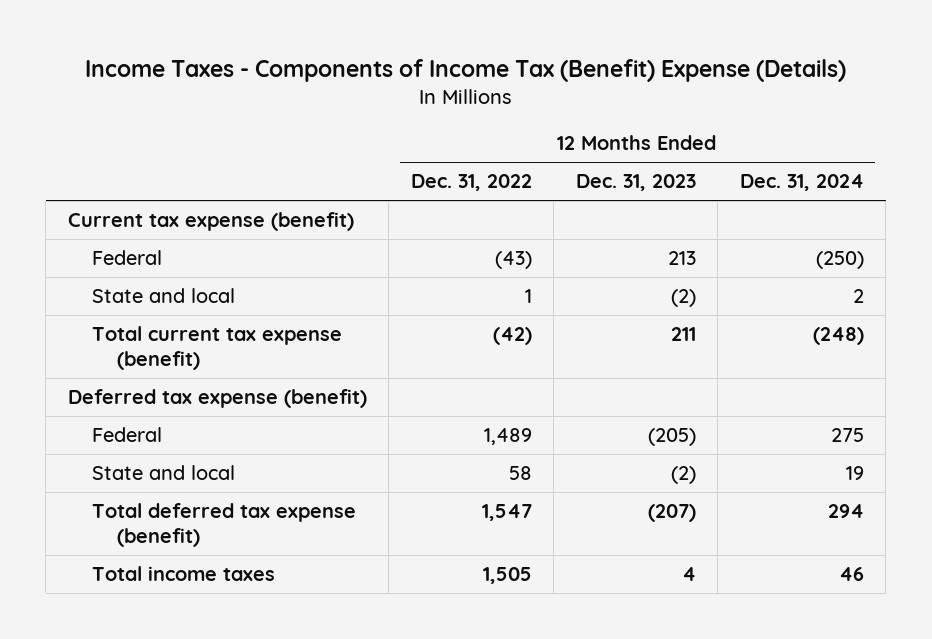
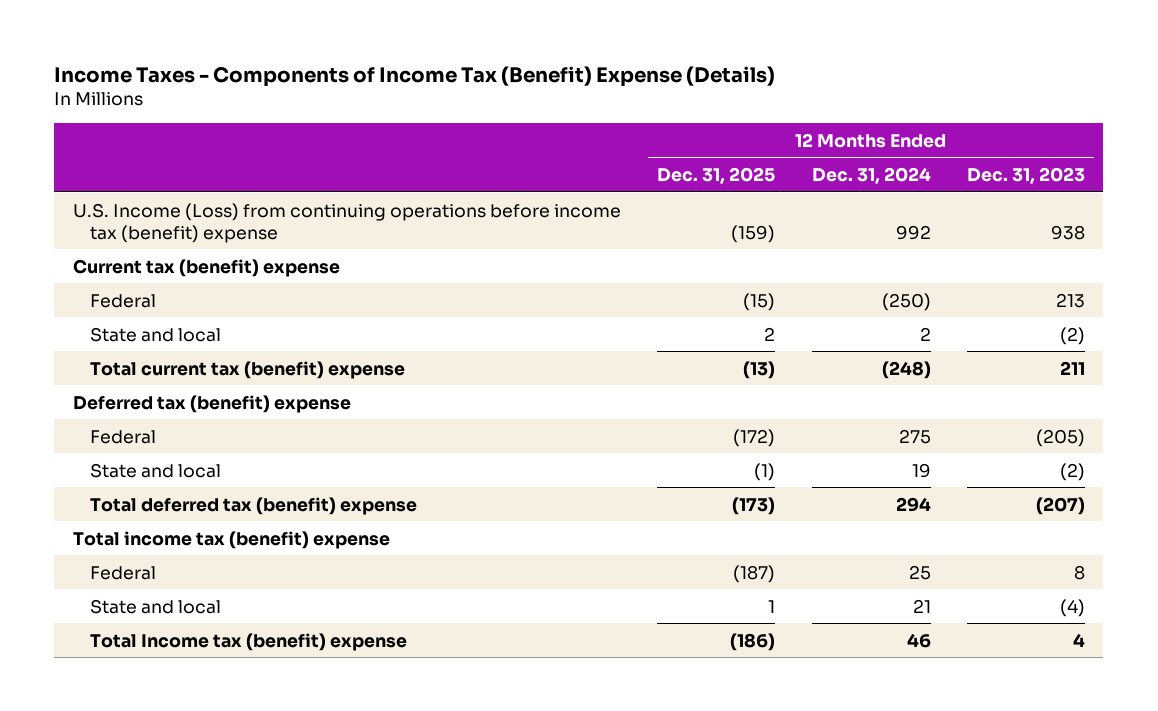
- | 12 Months Ended Dec. 31, 2022 | 12 Months Ended Dec. 31, 2023 | 12 Months Ended Dec. 31, 2024
+ | 12 Months Ended Dec. 31, 2025 | 12 Months Ended Dec. 31, 2024 | 12 Months Ended Dec. 31, 2023
- Current tax expense (benefit)
+ U.S. Income (Loss) from continuing operations before income tax (benefit) expense | (159) | 992 | 938
+ Current tax (benefit) expense
- Total current tax expense (benefit) | (42) | 211 | (248)
- Deferred tax expense (benefit)
+ Total current tax (benefit) expense | (13) | (248) | 211
+ Deferred tax (benefit) expense
- Total deferred tax expense (benefit) | 1,547 | (207) | 294
- Total income taxes | 1,505 | 4 | 46
+ Total deferred tax (benefit) expense | (173) | 294 | (207)
+ Total income tax (benefit) expense
+ Federal | (187) | 25 | 8
+ State and local | 1 | 21 | (4)
+ Total Income tax (benefit) expense | (186) | 46 | 4

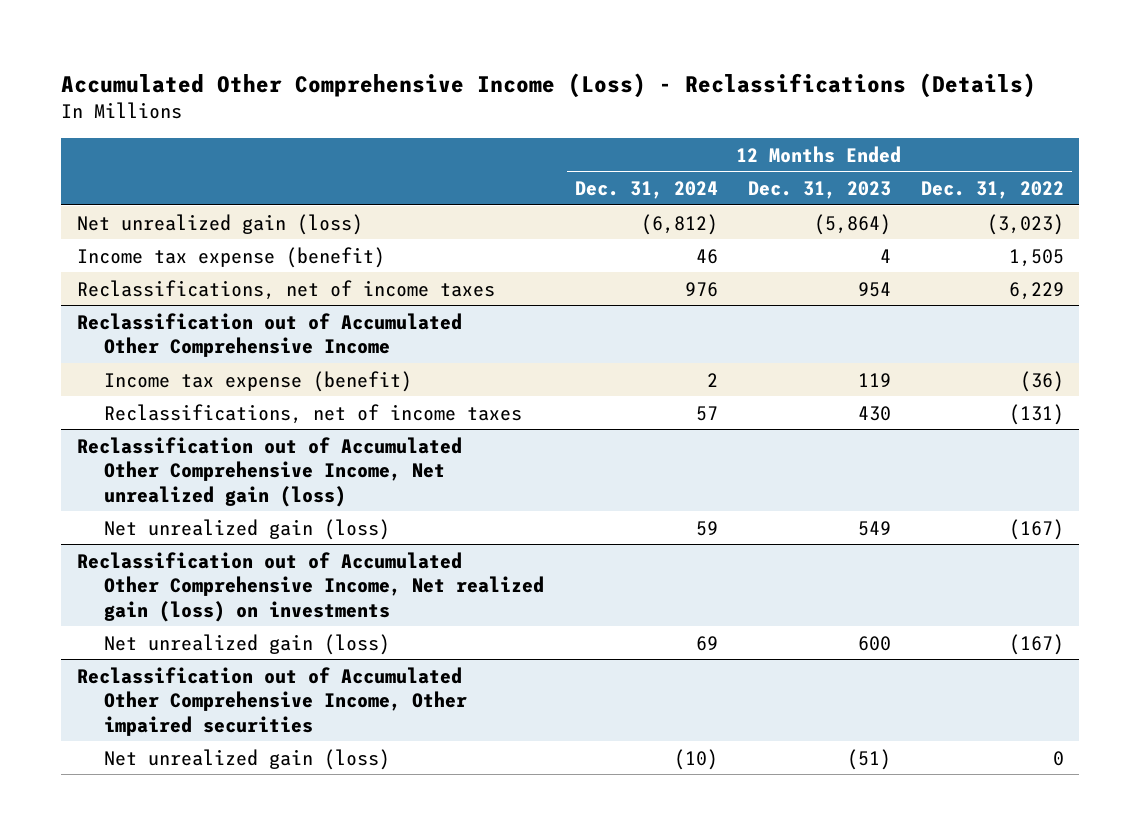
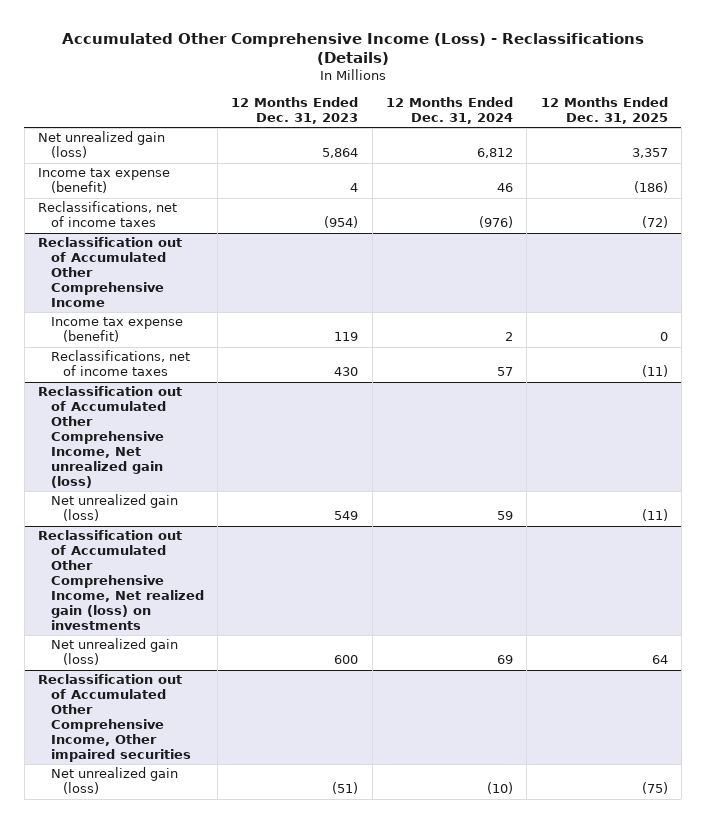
- | 12 Months Ended Dec. 31, 2024 | 12 Months Ended Dec. 31, 2023 | 12 Months Ended Dec. 31, 2022
+ | 12 Months Ended Dec. 31, 2023 | 12 Months Ended Dec. 31, 2024 | 12 Months Ended Dec. 31, 2025
- Net unrealized gain (loss) | (6,812) | (5,864) | (3,023)
+ Net unrealized gain (loss) | 5,864 | 6,812 | 3,357
- Reclassifications, net of income taxes | 976 | 954 | 6,229
+ Reclassifications, net of income taxes | (954) | (976) | (72)

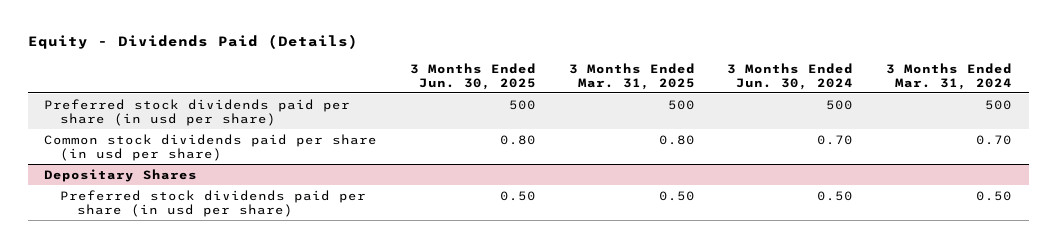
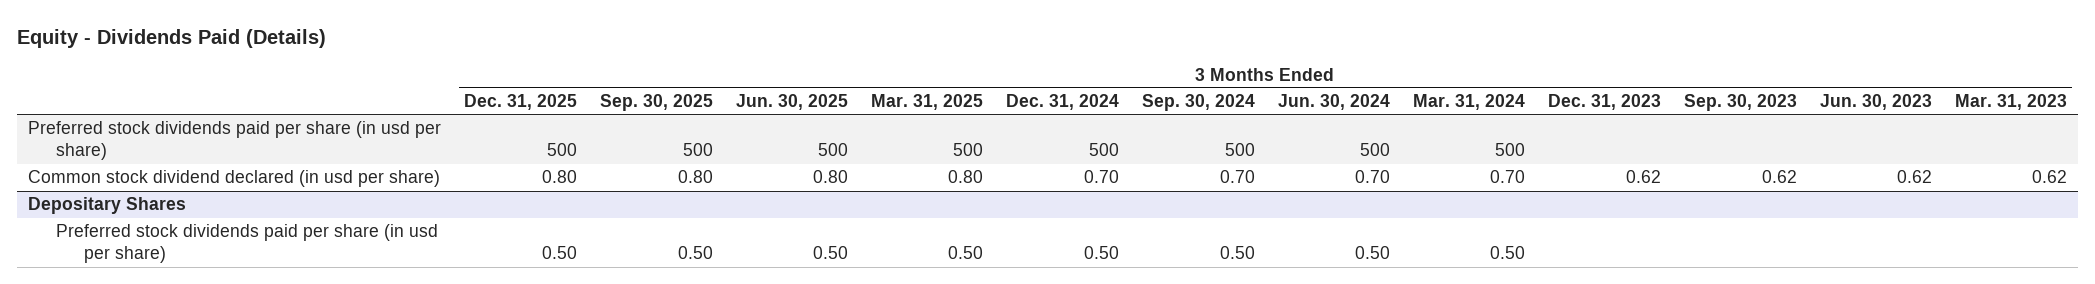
- | 3 Months Ended Jun. 30, 2025 | 3 Months Ended Mar. 31, 2025 | 3 Months Ended Jun. 30, 2024 | 3 Months Ended Mar. 31, 2024
+ | 3 Months Ended Dec. 31, 2025 | 3 Months Ended Sep. 30, 2025 | 3 Months Ended Jun. 30, 2025 | 3 Months Ended Mar. 31, 2025 | 3 Months Ended Dec. 31, 2024 | 3 Months Ended Sep. 30, 2024 | 3 Months Ended Jun. 30, 2024 | 3 Months Ended Mar. 31, 2024 | 3 Months Ended Dec. 31, 2023 | 3 Months Ended Sep. 30, 2023 | 3 Months Ended Jun. 30, 2023 | 3 Months Ended Mar. 31, 2023
- Common stock dividends paid per share (in usd per share) | 0.80 | 0.80 | 0.70 | 0.70
+ Common stock dividend declared (in usd per share) | 0.80 | 0.80 | 0.80 | 0.80 | 0.70 | 0.70 | 0.70 | 0.70 | 0.62 | 0.62 | 0.62 | 0.62

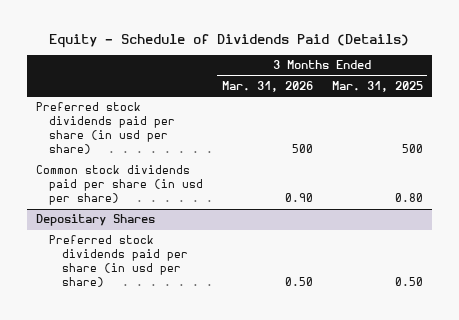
- Equity - Dividends Paid (Details)
+ Equity - Schedule of Dividends Paid (Details)
- | 3 Months Ended Dec. 31, 2025 | 3 Months Ended Sep. 30, 2025 | 3 Months Ended Jun. 30, 2025 | 3 Months Ended Mar. 31, 2025 | 3 Months Ended Dec. 31, 2024 | 3 Months Ended Sep. 30, 2024 | 3 Months Ended Jun. 30, 2024 | 3 Months Ended Mar. 31, 2024 | 3 Months Ended Dec. 31, 2023 | 3 Months Ended Sep. 30, 2023 | 3 Months Ended Jun. 30, 2023 | 3 Months Ended Mar. 31, 2023
+ | 3 Months Ended Mar. 31, 2026 | 3 Months Ended Mar. 31, 2025
- Common stock dividend declared (in usd per share) | 0.80 | 0.80 | 0.80 | 0.80 | 0.70 | 0.70 | 0.70 | 0.70 | 0.62 | 0.62 | 0.62 | 0.62
+ Common stock dividends paid per share (in usd per share) | 0.90 | 0.80

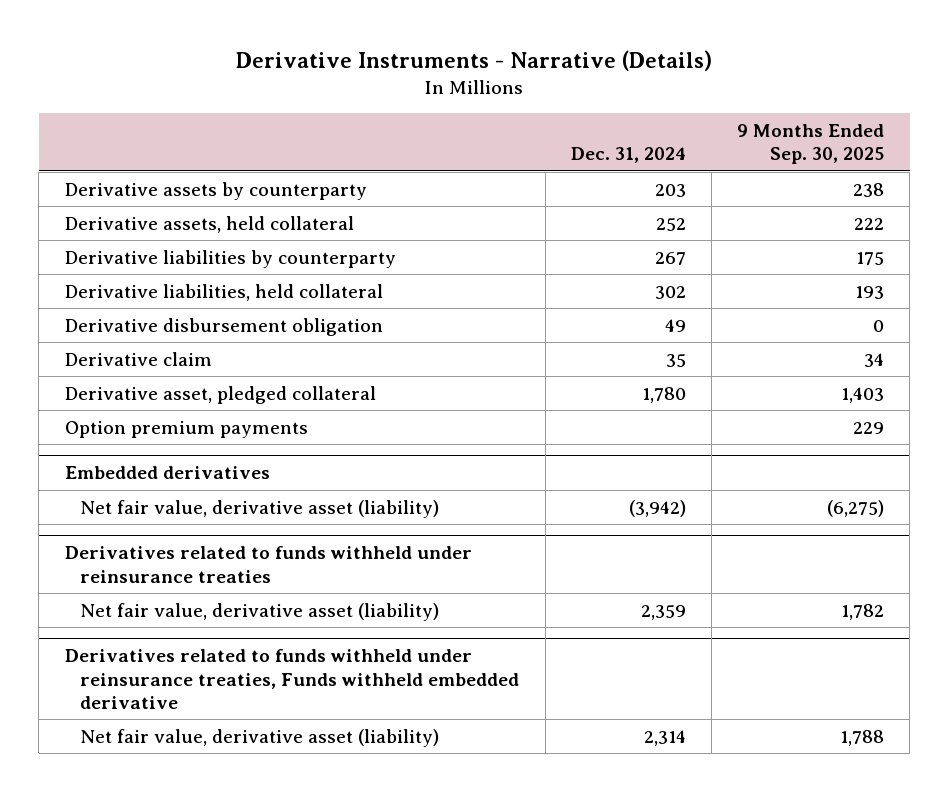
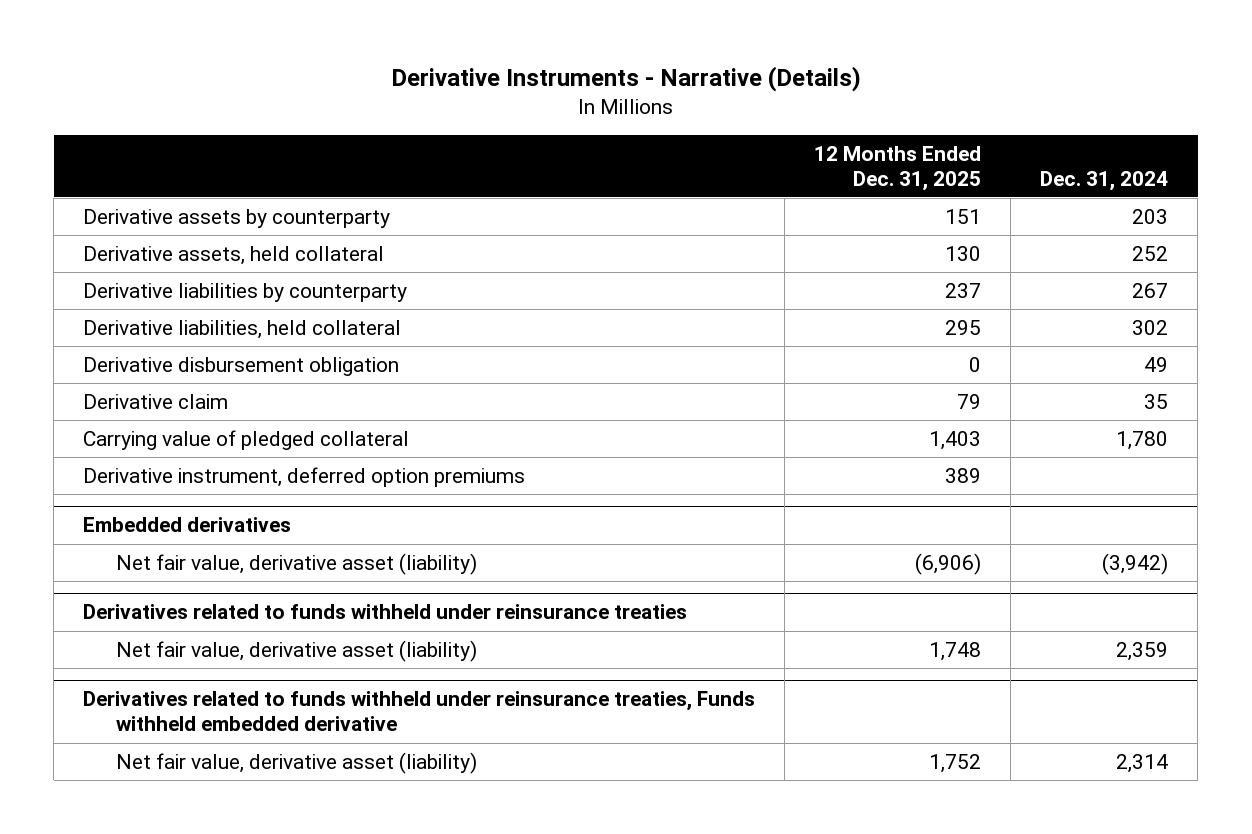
- | Dec. 31, 2024 | 9 Months Ended Sep. 30, 2025
+ | 12 Months Ended Dec. 31, 2025 | Dec. 31, 2024
- Derivative asset, pledged collateral | 1,780 | 1,403
- Option premium payments | | 229
+ Carrying value of pledged collateral | 1,403 | 1,780
+ Derivative instrument, deferred option premiums | 389 |

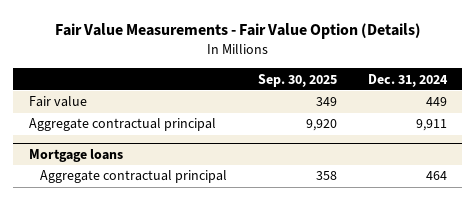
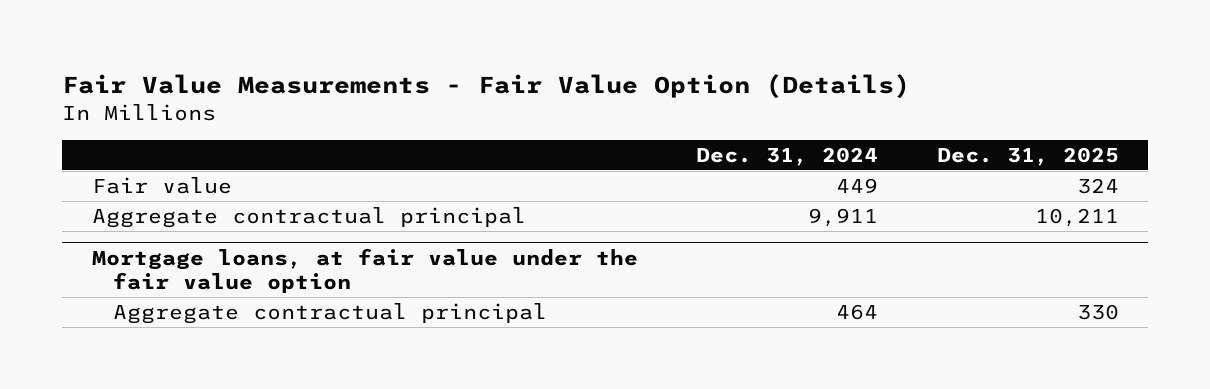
- | Sep. 30, 2025 | Dec. 31, 2024
+ | Dec. 31, 2024 | Dec. 31, 2025
- Mortgage loans
+ Mortgage loans, at fair value under the fair value option

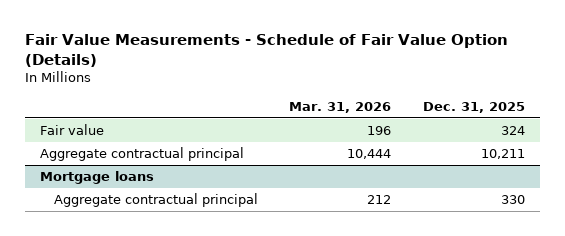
- Fair Value Measurements - Fair Value Option (Details)
+ Fair Value Measurements - Schedule of Fair Value Option (Details)
- | Dec. 31, 2024 | Dec. 31, 2025
+ | Mar. 31, 2026 | Dec. 31, 2025
- Mortgage loans, at fair value under the fair value option
+ Mortgage loans

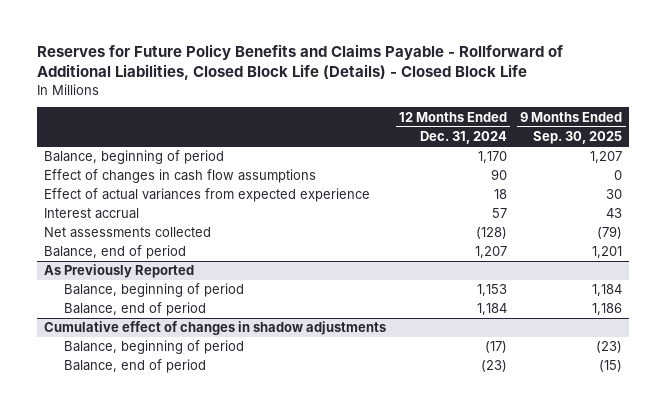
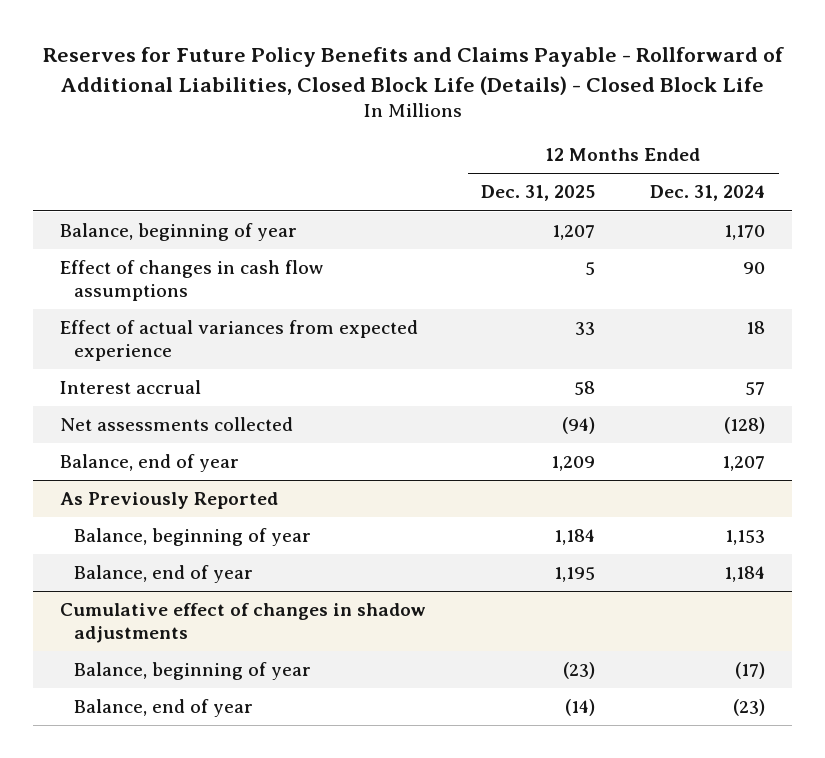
- | 12 Months Ended Dec. 31, 2024 | 9 Months Ended Sep. 30, 2025
+ | 12 Months Ended Dec. 31, 2025 | 12 Months Ended Dec. 31, 2024
- Balance, beginning of period | 1,170 | 1,207
+ Balance, beginning of year | 1,207 | 1,170
- Balance, end of period | 1,207 | 1,201
+ Balance, end of year | 1,209 | 1,207
@ As Previously Reported
- Balance, beginning of period | 1,153 | 1,184
- Balance, end of period | 1,184 | 1,186
+ Balance, beginning of year | 1,184 | 1,153
+ Balance, end of year | 1,195 | 1,184
@ Cumulative effect of changes in shadow adjustments
- Balance, beginning of period | (17) | (23)
- Balance, end of period | (23) | (15)
+ Balance, beginning of year | (23) | (17)
+ Balance, end of year | (14) | (23)

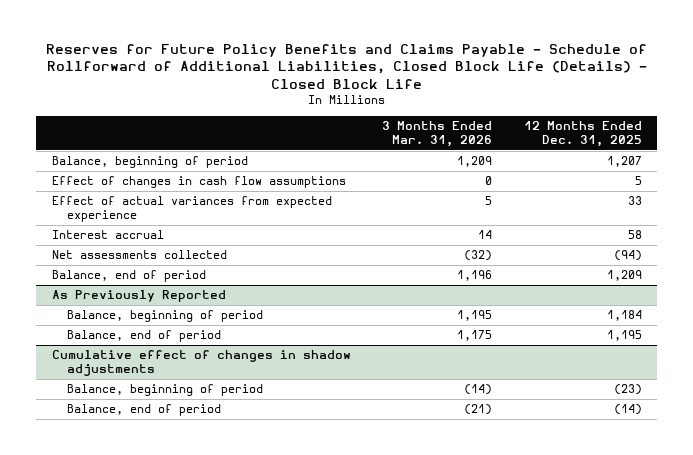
- Reserves for Future Policy Benefits and Claims Payable - Rollforward of Additional Liabilities, Closed Block Life (Details) - Closed Block Life
+ Reserves for Future Policy Benefits and Claims Payable - Schedule of Rollforward of Additional Liabilities, Closed Block Life (Details) - Closed Block Life
- | 12 Months Ended Dec. 31, 2025 | 12 Months Ended Dec. 31, 2024
+ | 3 Months Ended Mar. 31, 2026 | 12 Months Ended Dec. 31, 2025
- Balance, beginning of year | 1,207 | 1,170
+ Balance, beginning of period | 1,209 | 1,207
- Balance, end of year | 1,209 | 1,207
+ Balance, end of period | 1,196 | 1,209
@ As Previously Reported
- Balance, beginning of year | 1,184 | 1,153
- Balance, end of year | 1,195 | 1,184
+ Balance, beginning of period | 1,195 | 1,184
+ Balance, end of period | 1,175 | 1,195
@ Cumulative effect of changes in shadow adjustments
- Balance, beginning of year | (23) | (17)
- Balance, end of year | (14) | (23)
+ Balance, beginning of period | (14) | (23)
+ Balance, end of period | (21) | (14)

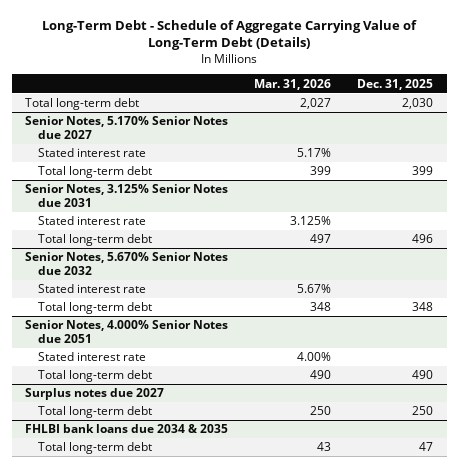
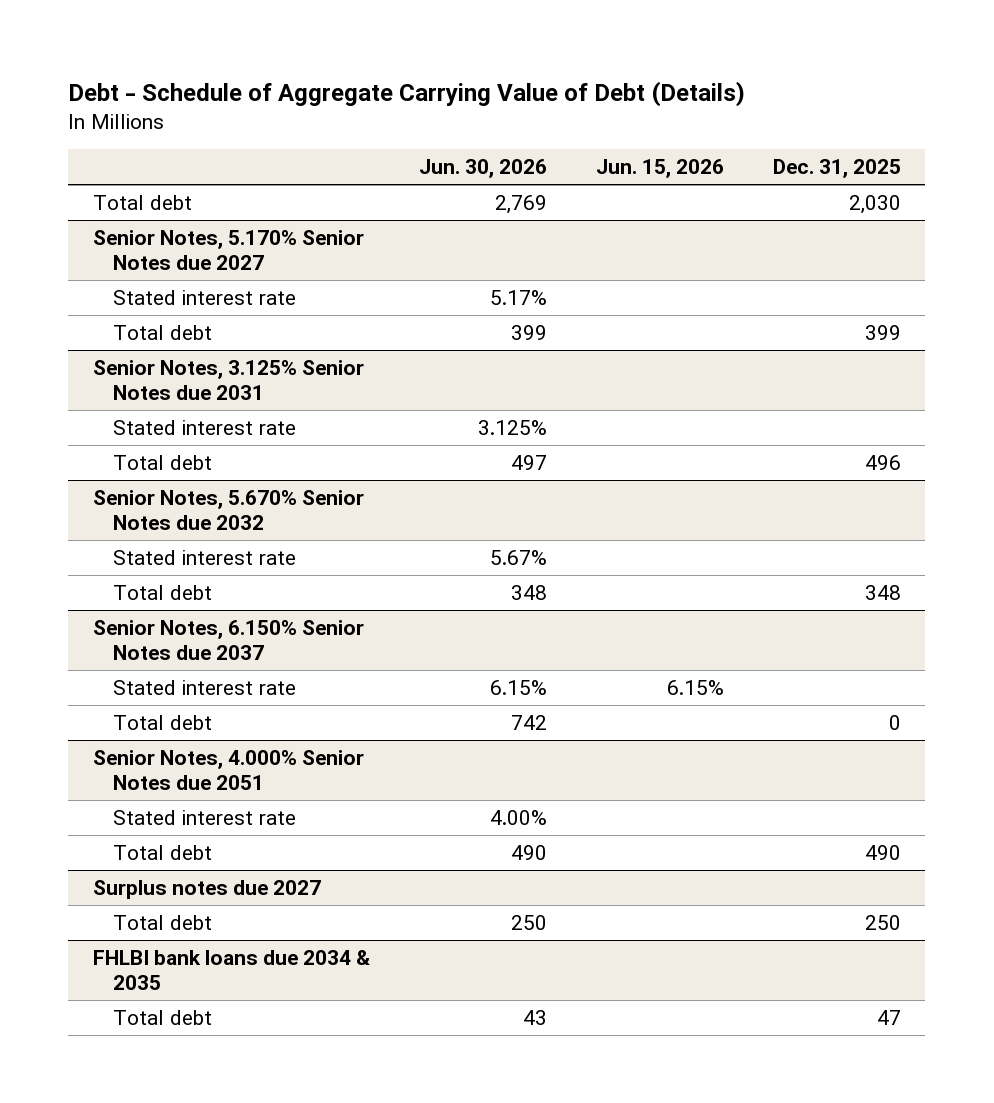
- Long-Term Debt - Schedule of Aggregate Carrying Value of Long-Term Debt (Details)
+ Debt - Schedule of Aggregate Carrying Value of Debt (Details)
- | Mar. 31, 2026 | Dec. 31, 2025
+ | Jun. 30, 2026 | Jun. 15, 2026 | Dec. 31, 2025
- Total long-term debt | 2,027 | 2,030
+ Total debt | 2,769 | | 2,030
@ Senior Notes, 5.170% Senior Notes due 2027
- Total long-term debt | 399 | 399
+ Total debt | 399 | | 399
@ Senior Notes, 3.125% Senior Notes due 2031
- Total long-term debt | 497 | 496
+ Total debt | 497 | | 496
@ Senior Notes, 5.670% Senior Notes due 2032
- Total long-term debt | 348 | 348
+ Total debt | 348 | | 348
+ Senior Notes, 6.150% Senior Notes due 2037
+ Stated interest rate | 6.15% | 6.15% |
+ Total debt | 742 | | 0
@ Senior Notes, 4.000% Senior Notes due 2051
- Total long-term debt | 490 | 490
+ Total debt | 490 | | 490
@ Surplus notes due 2027
- Total long-term debt | 250 | 250
+ Total debt | 250 | | 250
@ FHLBI bank loans due 2034 & 2035
- Total long-term debt | 43 | 47
+ Total debt | 43 | | 47

